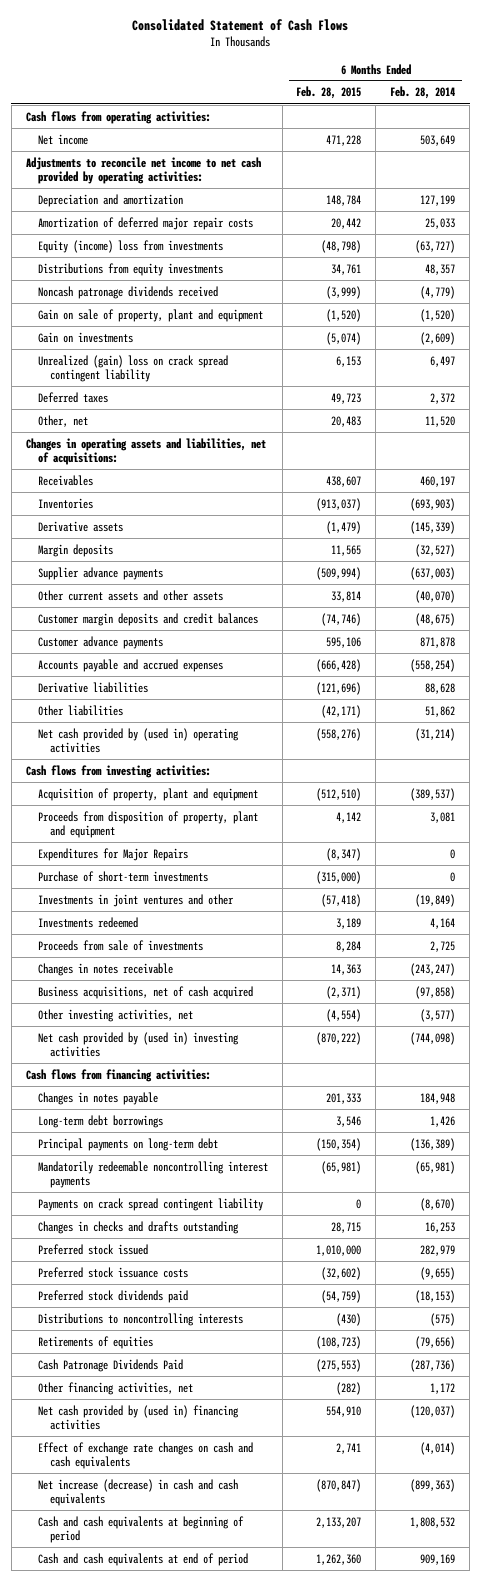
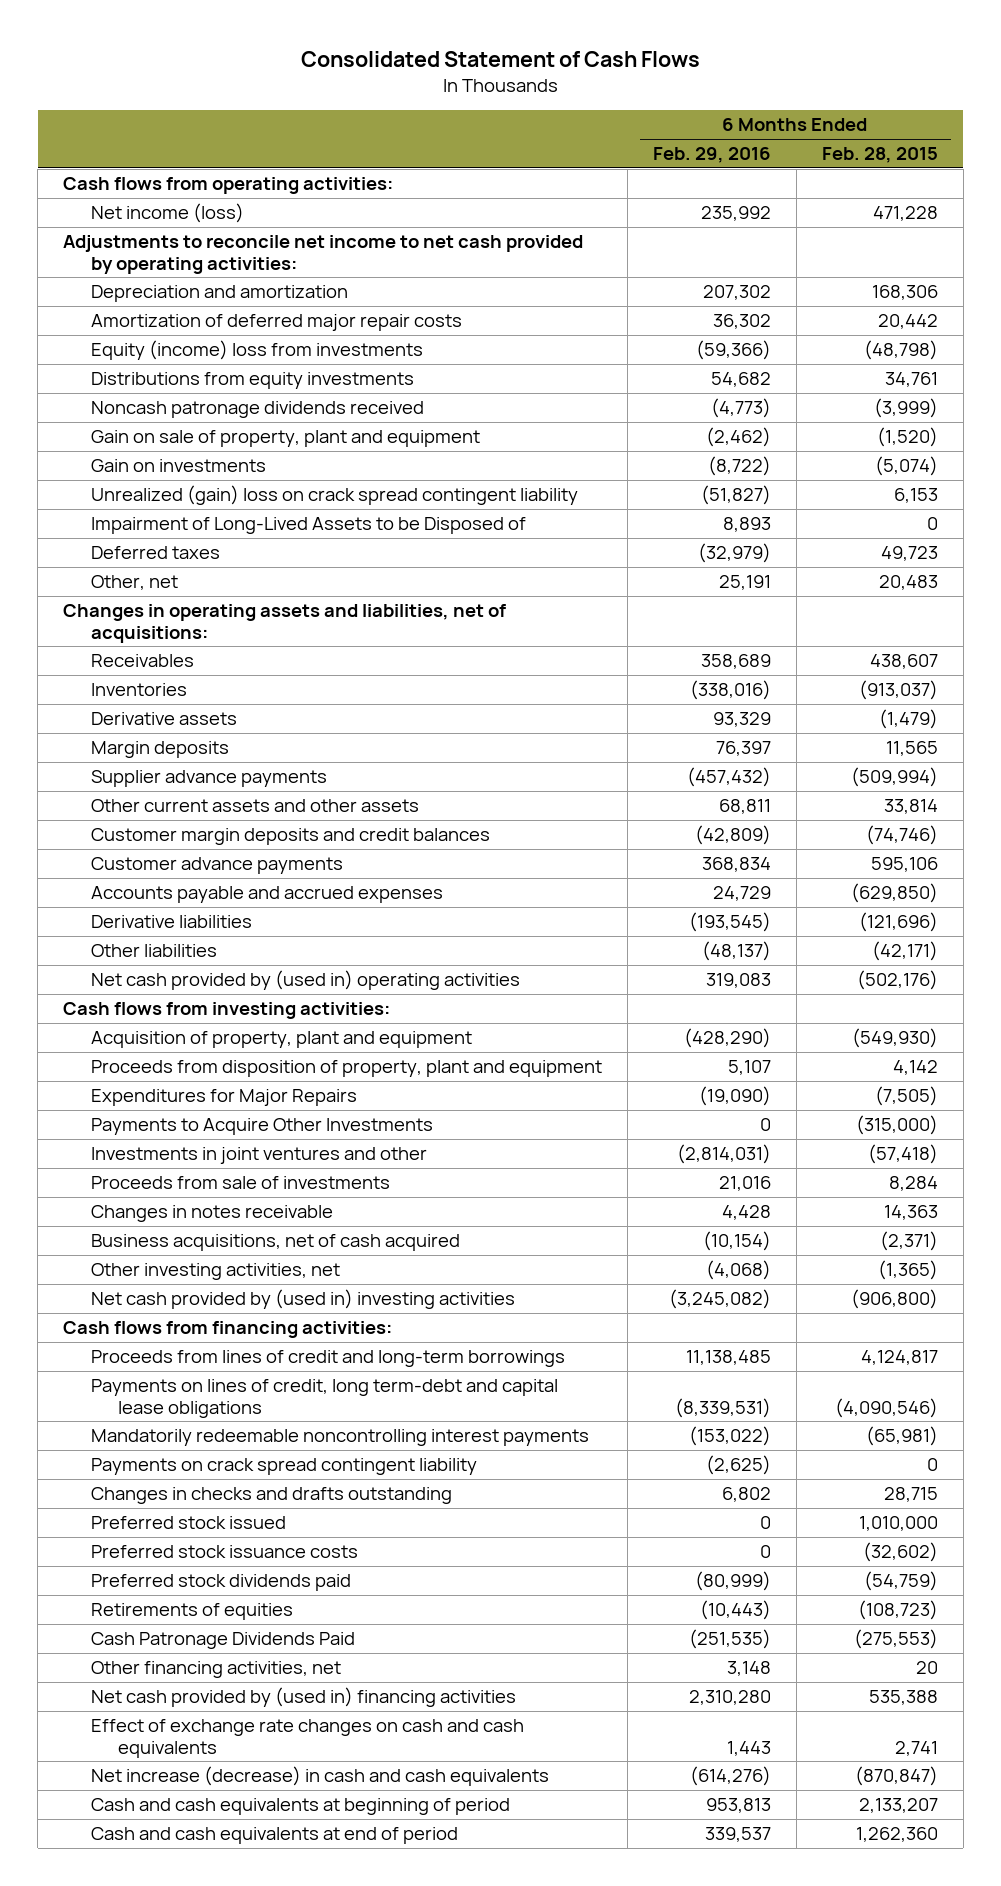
- | 6 Months Ended Feb. 28, 2015 | 6 Months Ended Feb. 28, 2014
+ | 6 Months Ended Feb. 29, 2016 | 6 Months Ended Feb. 28, 2015
- Net income | 471,228 | 503,649
+ Net income (loss) | 235,992 | 471,228
- Depreciation and amortization | 148,784 | 127,199
+ Depreciation and amortization | 207,302 | 168,306
+ Impairment of Long-Lived Assets to be Disposed of | 8,893 | 0
- Accounts payable and accrued expenses | (666,428) | (558,254)
+ Accounts payable and accrued expenses | 24,729 | (629,850)
- Net cash provided by (used in) operating activities | (558,276) | (31,214)
+ Net cash provided by (used in) operating activities | 319,083 | (502,176)
- Acquisition of property, plant and equipment | (512,510) | (389,537)
+ Acquisition of property, plant and equipment | (428,290) | (549,930)
- Expenditures for Major Repairs | (8,347) | 0
- Purchase of short-term investments | (315,000) | 0
+ Expenditures for Major Repairs | (19,090) | (7,505)
+ Payments to Acquire Other Investments | 0 | (315,000)
- Investments redeemed | 3,189 | 4,164
- Other investing activities, net | (4,554) | (3,577)
- Net cash provided by (used in) investing activities | (870,222) | (744,098)
+ Other investing activities, net | (4,068) | (1,365)
+ Net cash provided by (used in) investing activities | (3,245,082) | (906,800)
- Changes in notes payable | 201,333 | 184,948
- Long-term debt borrowings | 3,546 | 1,426
- Principal payments on long-term debt | (150,354) | (136,389)
+ Proceeds from lines of credit and long-term borrowings | 11,138,485 | 4,124,817
+ Payments on lines of credit, long term-debt and capital lease obligations | (8,339,531) | (4,090,546)
- Distributions to noncontrolling interests | (430) | (575)
- Other financing activities, net | (282) | 1,172
- Net cash provided by (used in) financing activities | 554,910 | (120,037)
+ Other financing activities, net | 3,148 | 20
+ Net cash provided by (used in) financing activities | 2,310,280 | 535,388

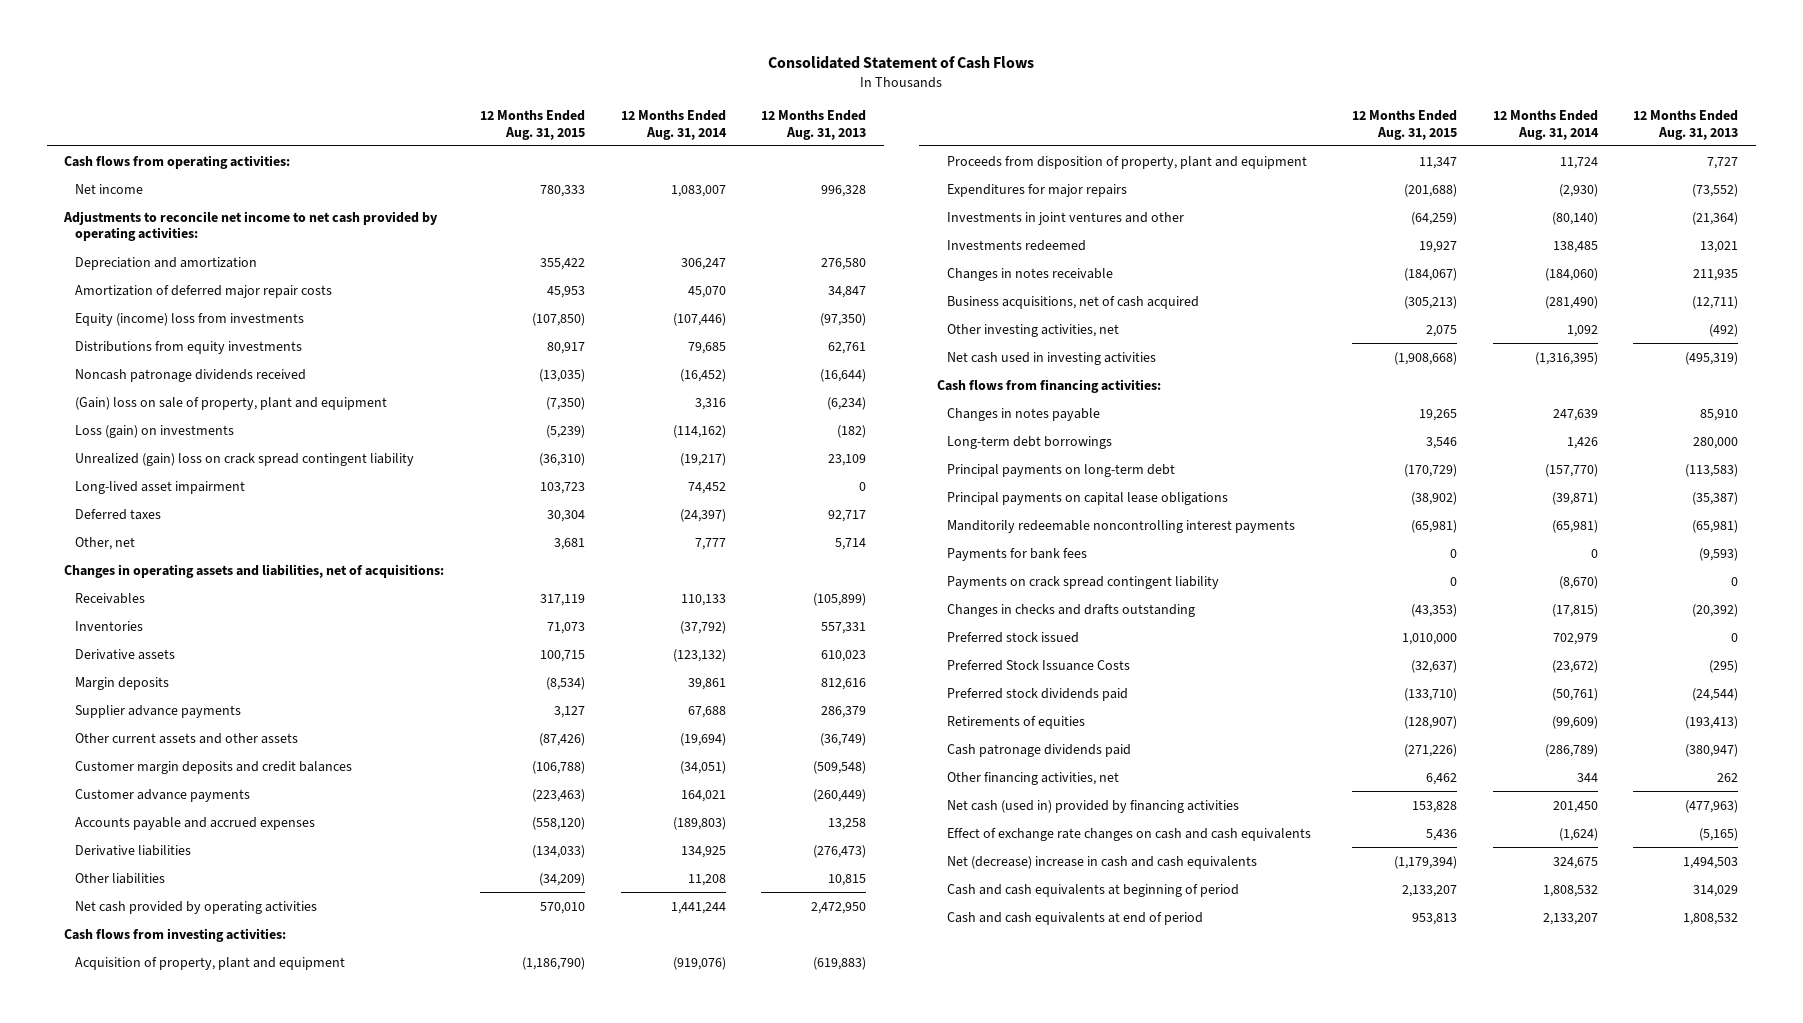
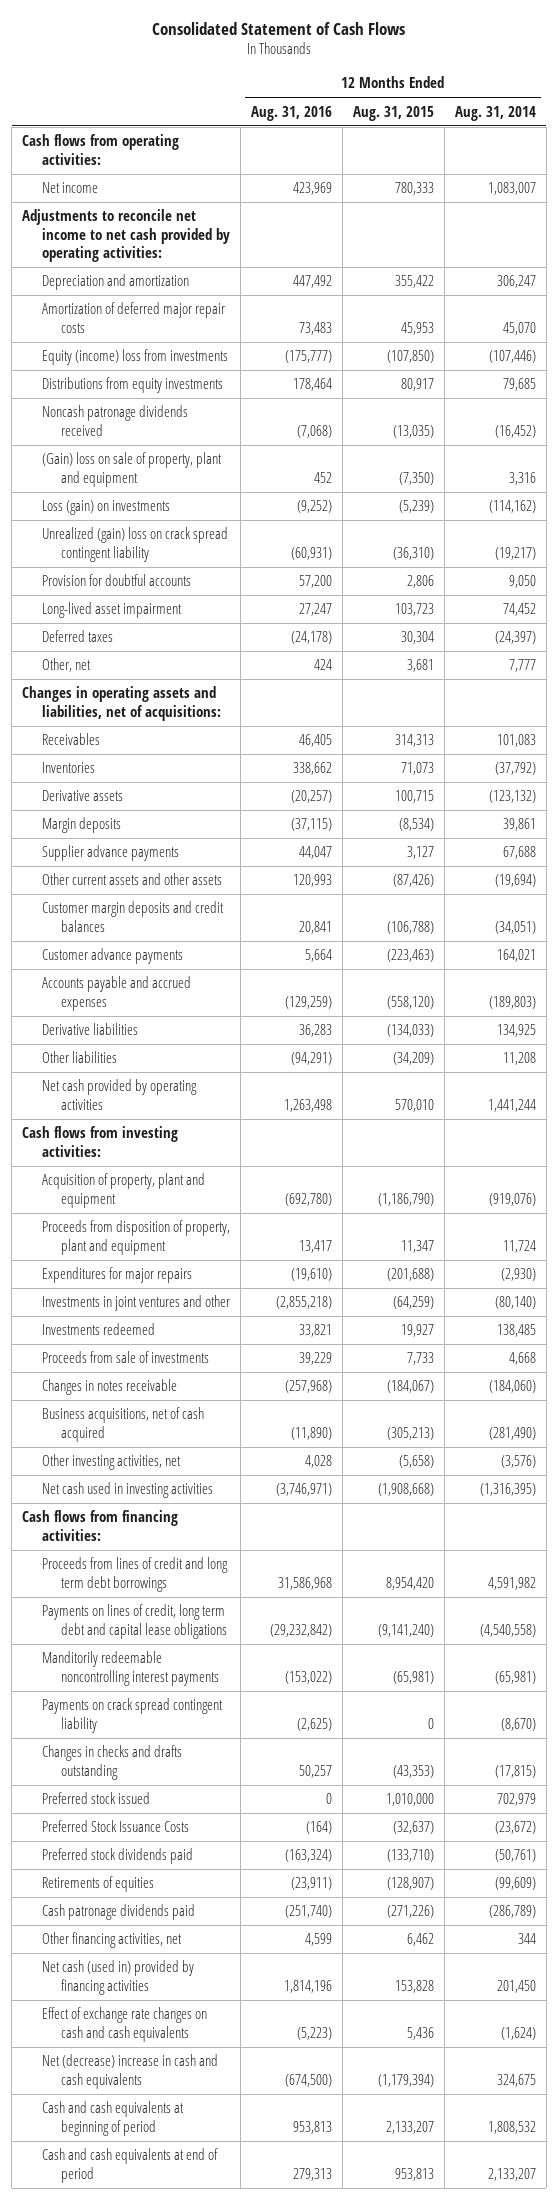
- | 12 Months Ended Aug. 31, 2015 | 12 Months Ended Aug. 31, 2014 | 12 Months Ended Aug. 31, 2013
+ | 12 Months Ended Aug. 31, 2016 | 12 Months Ended Aug. 31, 2015 | 12 Months Ended Aug. 31, 2014
+ Provision for doubtful accounts | 57,200 | 2,806 | 9,050
- Receivables | 317,119 | 110,133 | (105,899)
+ Receivables | 46,405 | 314,313 | 101,083
+ Proceeds from sale of investments | 39,229 | 7,733 | 4,668
- Other investing activities, net | 2,075 | 1,092 | (492)
+ Other investing activities, net | 4,028 | (5,658) | (3,576)
- Changes in notes payable | 19,265 | 247,639 | 85,910
- Long-term debt borrowings | 3,546 | 1,426 | 280,000
- Principal payments on long-term debt | (170,729) | (157,770) | (113,583)
- Principal payments on capital lease obligations | (38,902) | (39,871) | (35,387)
+ Proceeds from lines of credit and long term debt borrowings | 31,586,968 | 8,954,420 | 4,591,982
+ Payments on lines of credit, long term debt and capital lease obligations | (29,232,842) | (9,141,240) | (4,540,558)
- Payments for bank fees | 0 | 0 | (9,593)

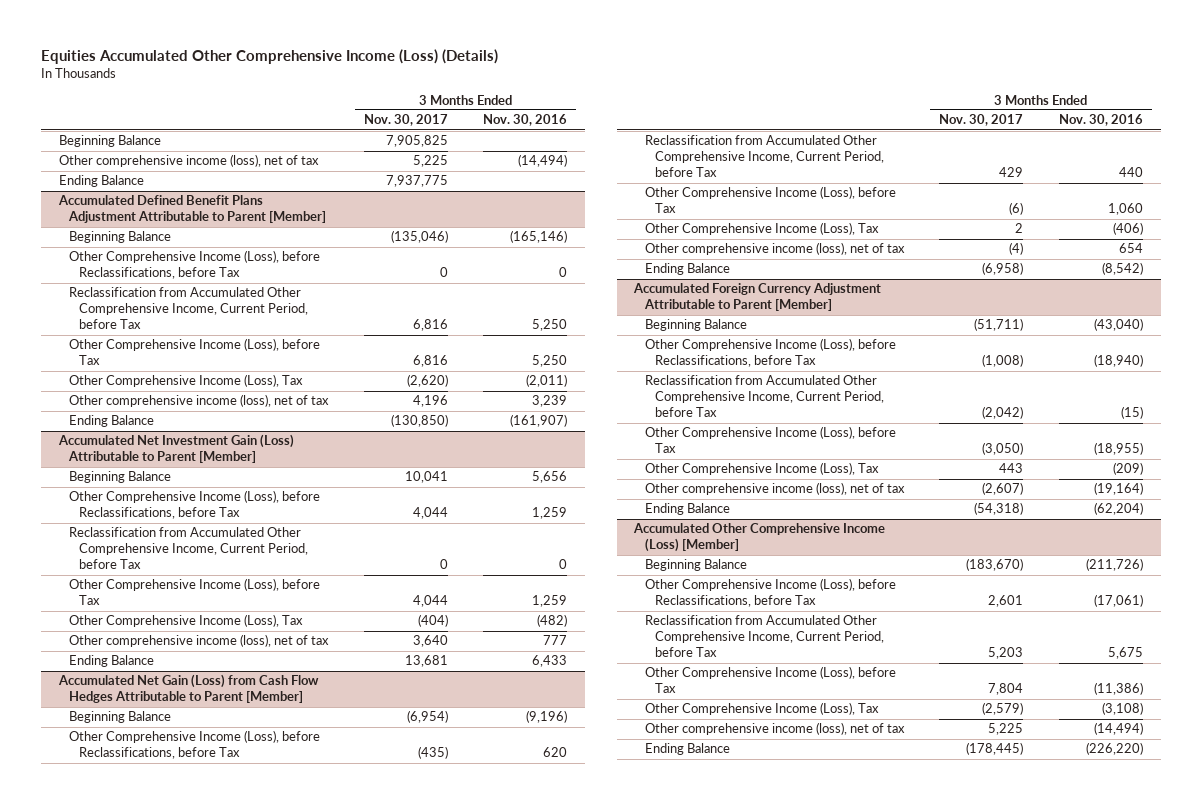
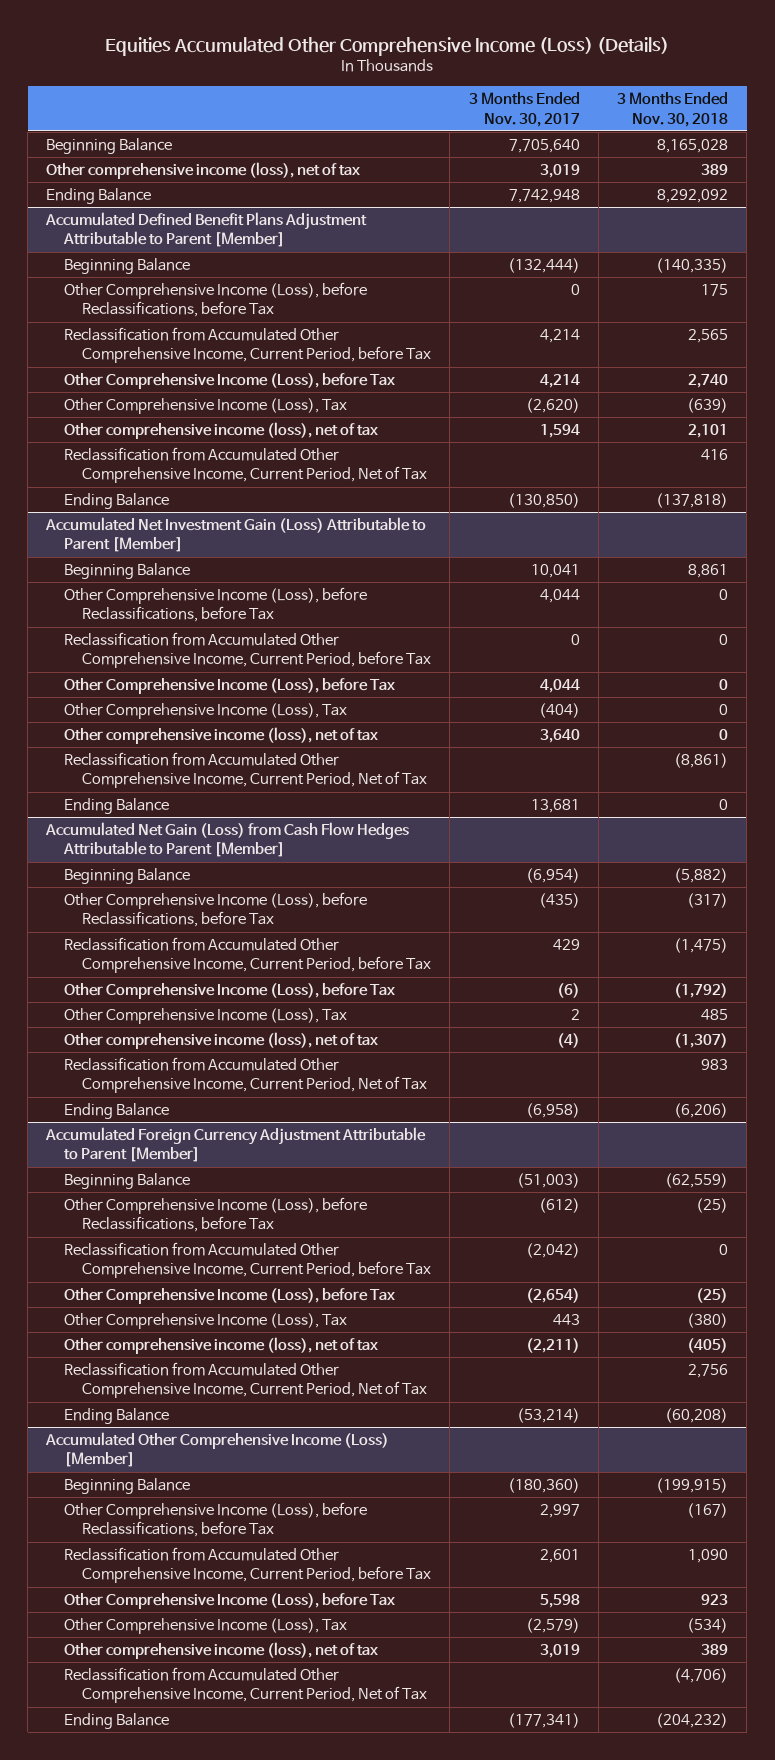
- | 3 Months Ended Nov. 30, 2017 | 3 Months Ended Nov. 30, 2016
+ | 3 Months Ended Nov. 30, 2017 | 3 Months Ended Nov. 30, 2018
- Beginning Balance | 7,905,825 |
- Other comprehensive income (loss), net of tax | 5,225 | (14,494)
- Ending Balance | 7,937,775 |
+ Beginning Balance | 7,705,640 | 8,165,028
+ Other comprehensive income (loss), net of tax | 3,019 | 389
+ Ending Balance | 7,742,948 | 8,292,092
@ Accumulated Defined Benefit Plans Adjustment Attributable to Parent [Member]
- Beginning Balance | (135,046) | (165,146)
+ Beginning Balance | (132,444) | (140,335)
- Reclassification from Accumulated Other Comprehensive Income, Current Period, before Tax | 6,816 | 5,250
- Other Comprehensive Income (Loss), before Tax | 6,816 | 5,250
+ Reclassification from Accumulated Other Comprehensive Income, Current Period, before Tax | 4,214 | 2,565
+ Other Comprehensive Income (Loss), before Tax | 4,214 | 2,740
- Other comprehensive income (loss), net of tax | 4,196 | 3,239
+ Other comprehensive income (loss), net of tax | 1,594 | 2,101
+ Reclassification from Accumulated Other Comprehensive Income, Current Period, Net of Tax | | 416
@ Accumulated Net Investment Gain (Loss) Attributable to Parent [Member]
+ Reclassification from Accumulated Other Comprehensive Income, Current Period, Net of Tax | | (8,861)
@ Accumulated Net Gain (Loss) from Cash Flow Hedges Attributable to Parent [Member]
+ Reclassification from Accumulated Other Comprehensive Income, Current Period, Net of Tax | | 983
@ Accumulated Foreign Currency Adjustment Attributable to Parent [Member]
- Beginning Balance | (51,711) | (43,040)
- Other Comprehensive Income (Loss), before Reclassifications, before Tax | (1,008) | (18,940)
+ Beginning Balance | (51,003) | (62,559)
+ Other Comprehensive Income (Loss), before Reclassifications, before Tax | (612) | (25)
- Other Comprehensive Income (Loss), before Tax | (3,050) | (18,955)
+ Other Comprehensive Income (Loss), before Tax | (2,654) | (25)
- Other comprehensive income (loss), net of tax | (2,607) | (19,164)
- Ending Balance | (54,318) | (62,204)
+ Other comprehensive income (loss), net of tax | (2,211) | (405)
+ Reclassification from Accumulated Other Comprehensive Income, Current Period, Net of Tax | | 2,756
+ Ending Balance | (53,214) | (60,208)
@ Accumulated Other Comprehensive Income (Loss) [Member]
- Beginning Balance | (183,670) | (211,726)
- Other Comprehensive Income (Loss), before Reclassifications, before Tax | 2,601 | (17,061)
- Reclassification from Accumulated Other Comprehensive Income, Current Period, before Tax | 5,203 | 5,675
- Other Comprehensive Income (Loss), before Tax | 7,804 | (11,386)
+ Beginning Balance | (180,360) | (199,915)
+ Other Comprehensive Income (Loss), before Reclassifications, before Tax | 2,997 | (167)
+ Reclassification from Accumulated Other Comprehensive Income, Current Period, before Tax | 2,601 | 1,090
+ Other Comprehensive Income (Loss), before Tax | 5,598 | 923
- Other comprehensive income (loss), net of tax | 5,225 | (14,494)
- Ending Balance | (178,445) | (226,220)
+ Other comprehensive income (loss), net of tax | 3,019 | 389
+ Reclassification from Accumulated Other Comprehensive Income, Current Period, Net of Tax | | (4,706)
+ Ending Balance | (177,341) | (204,232)

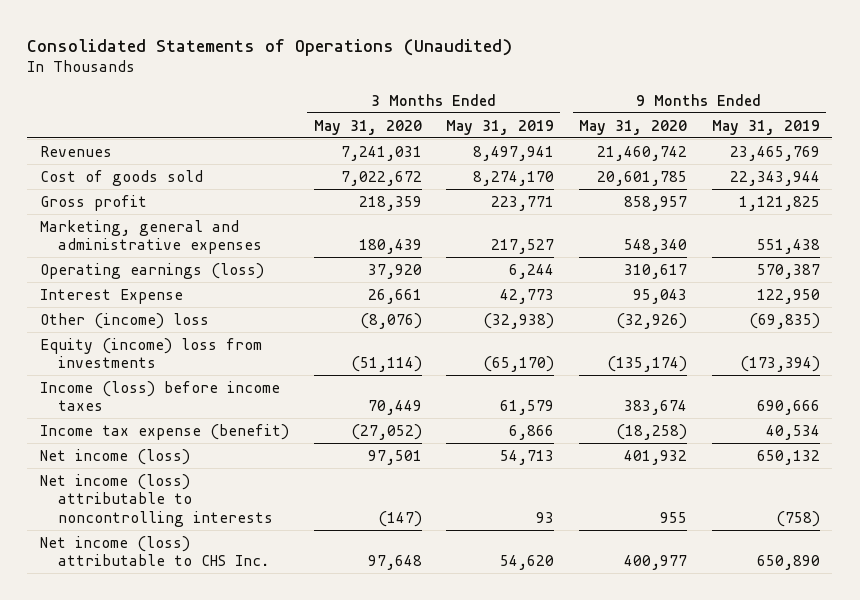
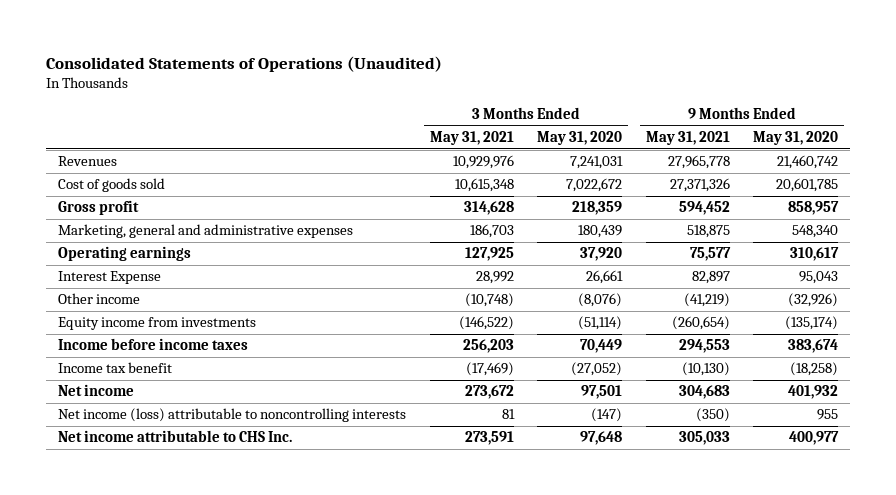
- | 3 Months Ended May 31, 2020 | 3 Months Ended May 31, 2019 | 9 Months Ended May 31, 2020 | 9 Months Ended May 31, 2019
+ | 3 Months Ended May 31, 2021 | 3 Months Ended May 31, 2020 | 9 Months Ended May 31, 2021 | 9 Months Ended May 31, 2020
- Operating earnings (loss) | 37,920 | 6,244 | 310,617 | 570,387
+ Operating earnings | 127,925 | 37,920 | 75,577 | 310,617
- Other (income) loss | (8,076) | (32,938) | (32,926) | (69,835)
- Equity (income) loss from investments | (51,114) | (65,170) | (135,174) | (173,394)
- Income (loss) before income taxes | 70,449 | 61,579 | 383,674 | 690,666
- Income tax expense (benefit) | (27,052) | 6,866 | (18,258) | 40,534
- Net income (loss) | 97,501 | 54,713 | 401,932 | 650,132
+ Other income | (10,748) | (8,076) | (41,219) | (32,926)
+ Equity income from investments | (146,522) | (51,114) | (260,654) | (135,174)
+ Income before income taxes | 256,203 | 70,449 | 294,553 | 383,674
+ Income tax benefit | (17,469) | (27,052) | (10,130) | (18,258)
+ Net income | 273,672 | 97,501 | 304,683 | 401,932
- Net income (loss) attributable to CHS Inc. | 97,648 | 54,620 | 400,977 | 650,890
+ Net income attributable to CHS Inc. | 273,591 | 97,648 | 305,033 | 400,977

